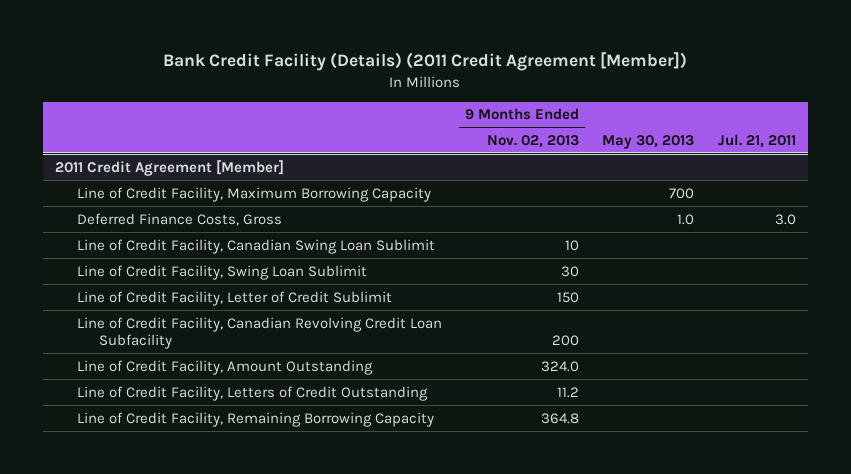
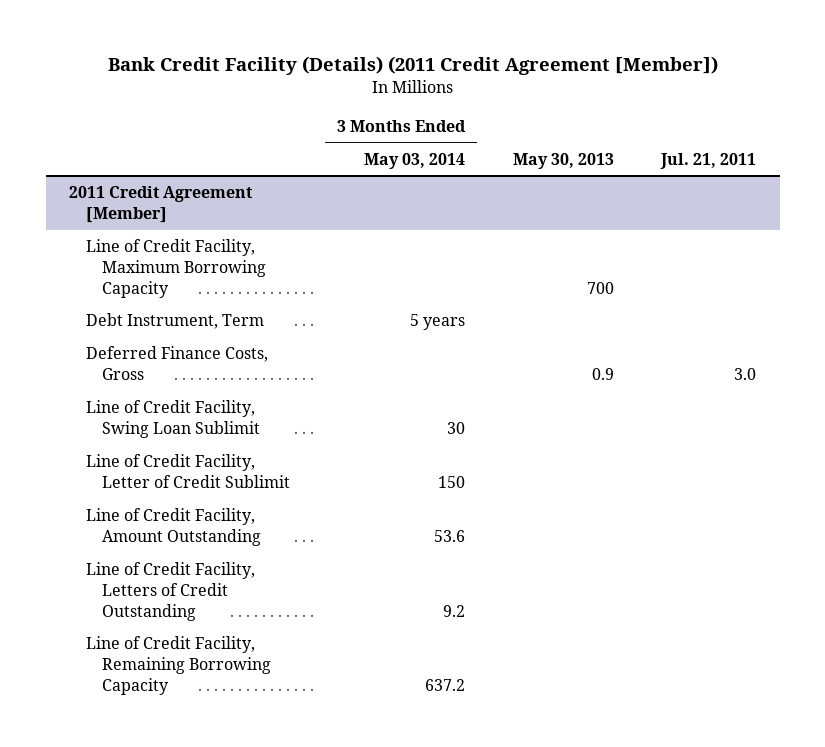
- | 9 Months Ended Nov. 02, 2013 | May 30, 2013 | Jul. 21, 2011
+ | 3 Months Ended May 03, 2014 | May 30, 2013 | Jul. 21, 2011
@ 2011 Credit Agreement [Member]
- Deferred Finance Costs, Gross | | 1.0 | 3.0
- Line of Credit Facility, Canadian Swing Loan Sublimit | 10 | |
+ Debt Instrument, Term | 5 years | |
+ Deferred Finance Costs, Gross | | 0.9 | 3.0
- Line of Credit Facility, Canadian Revolving Credit Loan Subfacility | 200 | |

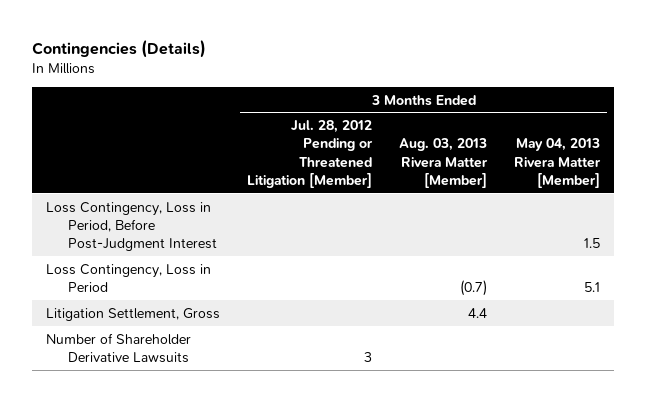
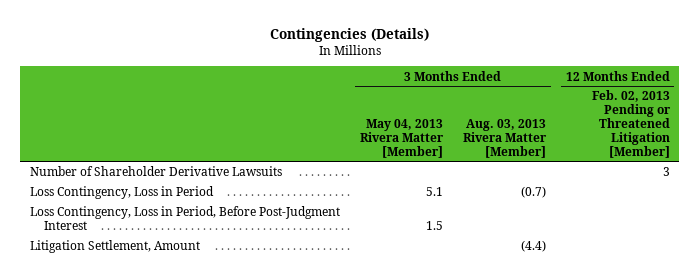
- | 3 Months Ended Jul. 28, 2012 Pending or Threatened Litigation [Member] | 3 Months Ended Aug. 03, 2013 Rivera Matter [Member] | 3 Months Ended May 04, 2013 Rivera Matter [Member]
+ | 3 Months Ended May 04, 2013 Rivera Matter [Member] | 3 Months Ended Aug. 03, 2013 Rivera Matter [Member] | 12 Months Ended Feb. 02, 2013 Pending or Threatened Litigation [Member]
- Litigation Settlement, Gross | | 4.4 |
moved down: Loss Contingency, Loss in Period | 5.1 | (0.7) |
moved down: Loss Contingency, Loss in Period, Before Post-Judgment Interest | 1.5 | |
+ Litigation Settlement, Amount | | (4.4) |

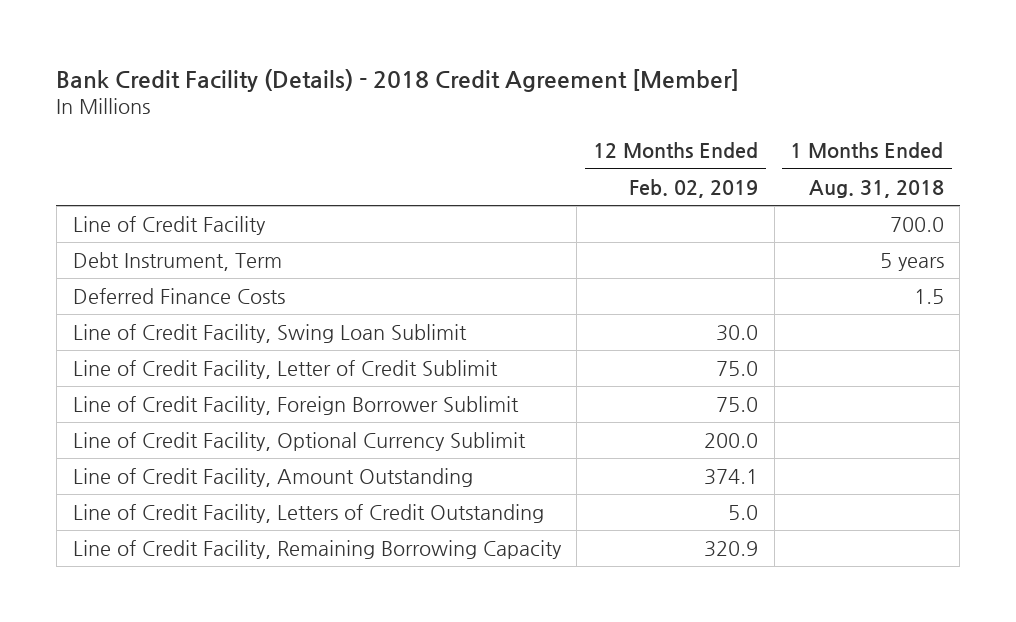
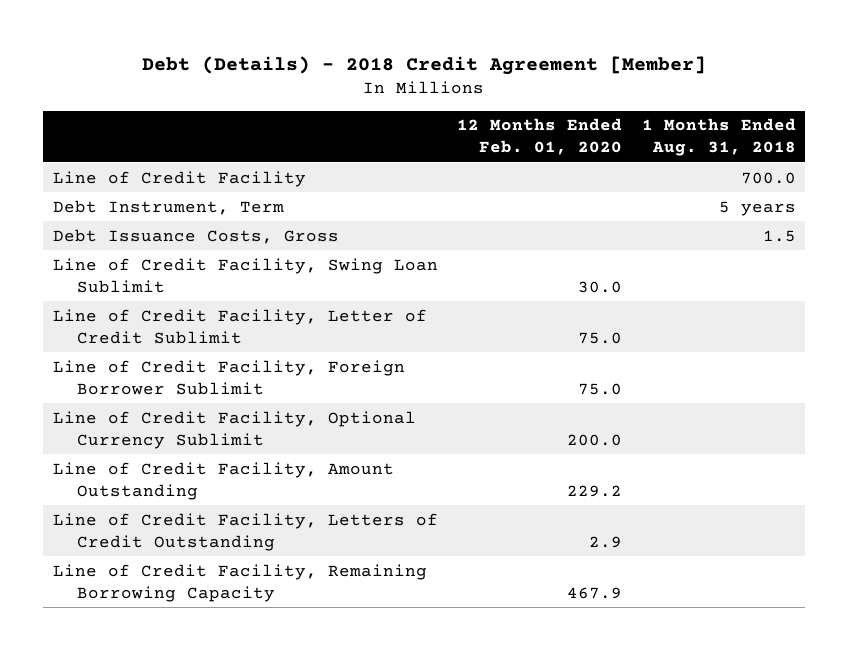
- Bank Credit Facility (Details) - 2018 Credit Agreement [Member]
+ Debt (Details) - 2018 Credit Agreement [Member]
- | 12 Months Ended Feb. 02, 2019 | 1 Months Ended Aug. 31, 2018
+ | 12 Months Ended Feb. 01, 2020 | 1 Months Ended Aug. 31, 2018
- Deferred Finance Costs | | 1.5
+ Debt Issuance Costs, Gross | | 1.5

